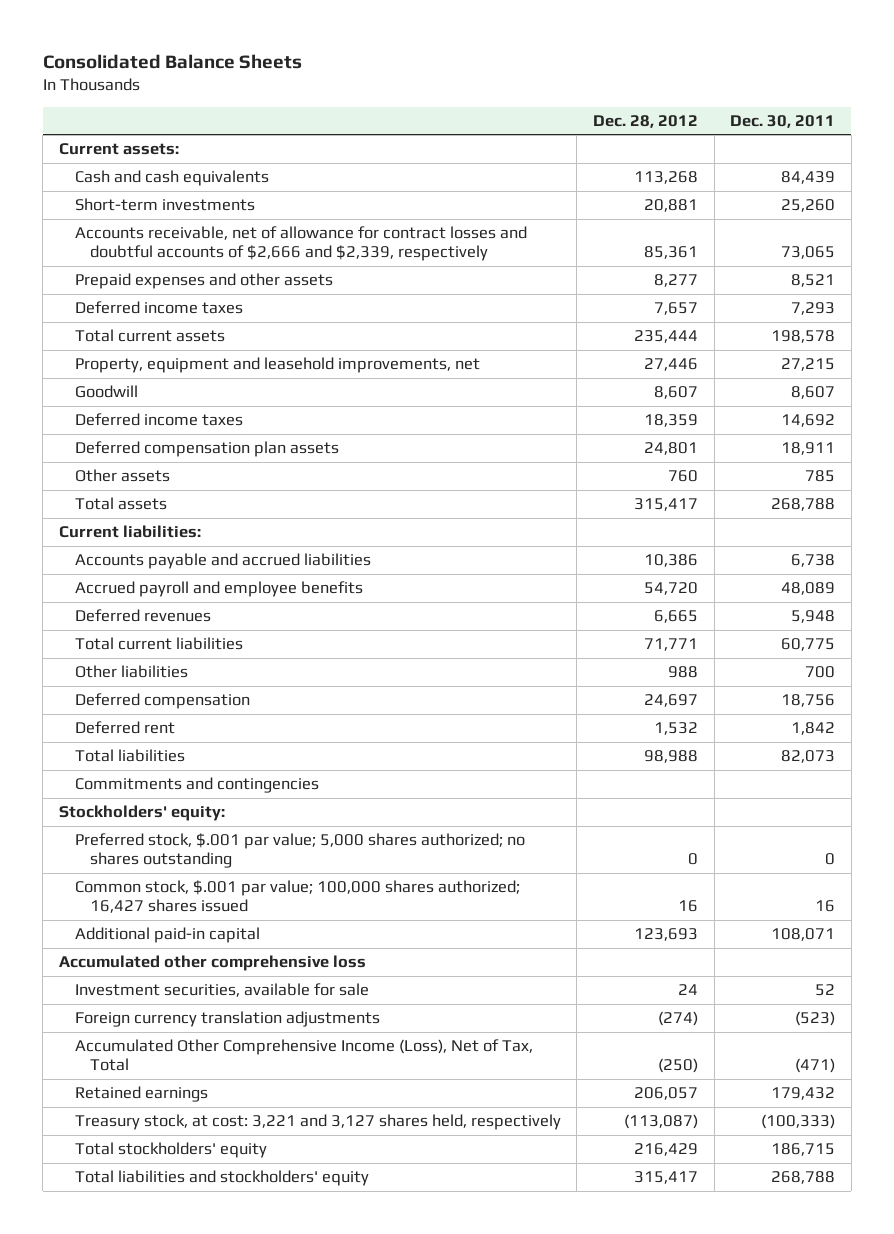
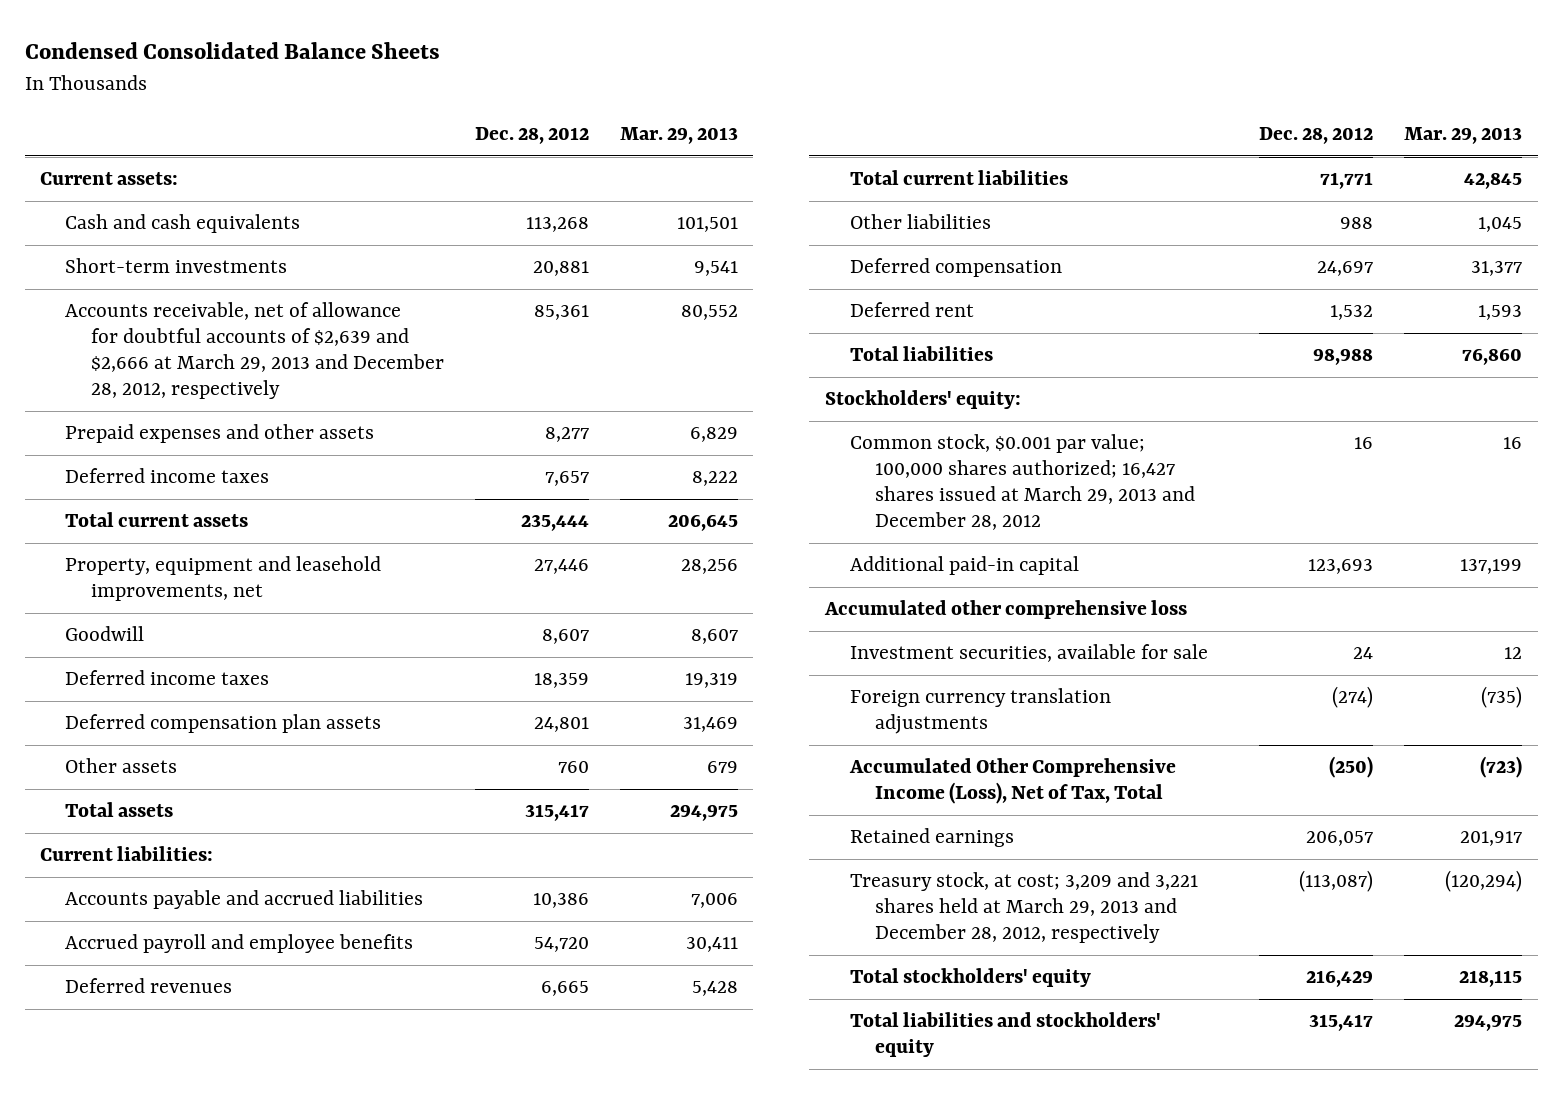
- Consolidated Balance Sheets
+ Condensed Consolidated Balance Sheets
- | Dec. 28, 2012 | Dec. 30, 2011
+ | Dec. 28, 2012 | Mar. 29, 2013
- Accounts receivable, net of allowance for contract losses and doubtful accounts of $2,666 and $2,339, respectively | 85,361 | 73,065
+ Accounts receivable, net of allowance for doubtful accounts of $2,639 and $2,666 at March 29, 2013 and December 28, 2012, respectively | 85,361 | 80,552
- Commitments and contingencies
- Preferred stock, $.001 par value; 5,000 shares authorized; no shares outstanding | 0 | 0
- Common stock, $.001 par value; 100,000 shares authorized; 16,427 shares issued | 16 | 16
+ Common stock, $0.001 par value; 100,000 shares authorized; 16,427 shares issued at March 29, 2013 and December 28, 2012 | 16 | 16
- Treasury stock, at cost: 3,221 and 3,127 shares held, respectively | (113,087) | (100,333)
+ Treasury stock, at cost; 3,209 and 3,221 shares held at March 29, 2013 and December 28, 2012, respectively | (113,087) | (120,294)

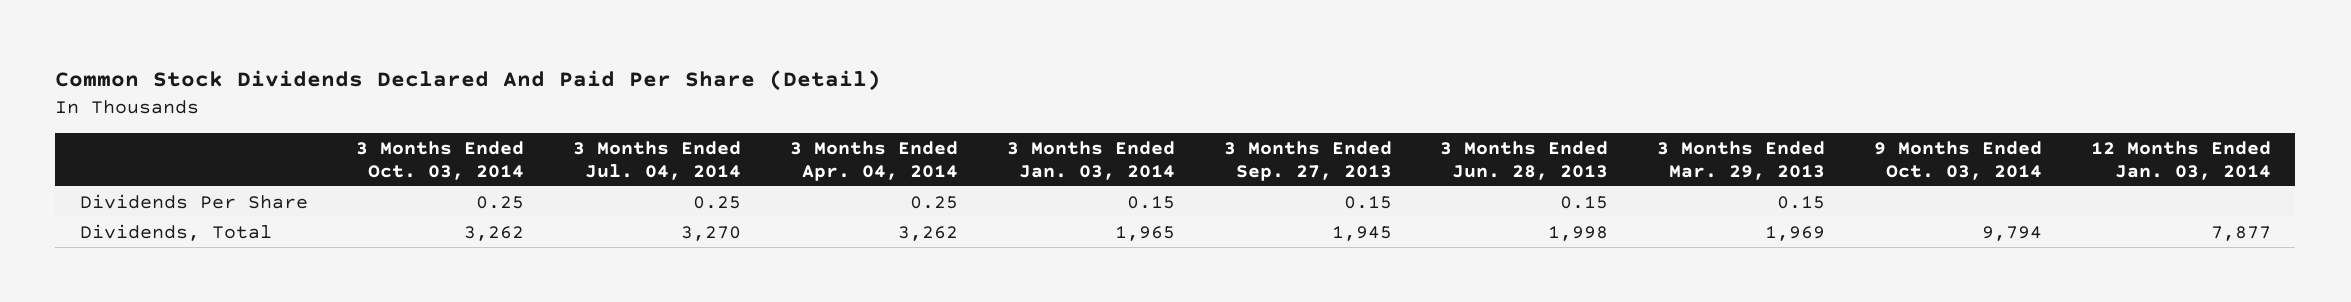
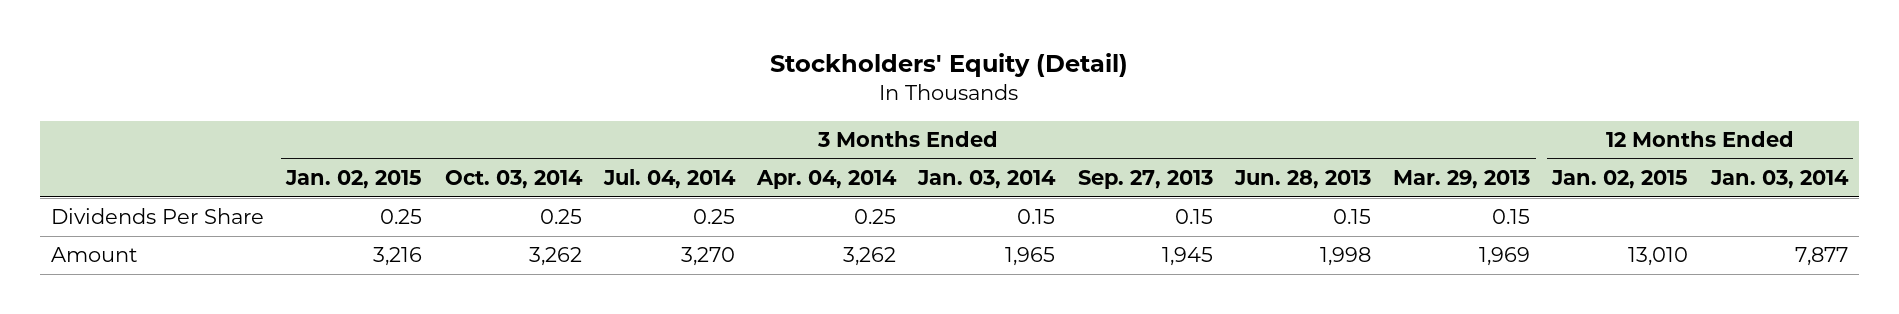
- Common Stock Dividends Declared And Paid Per Share (Detail)
+ Stockholders' Equity (Detail)
- | 3 Months Ended Oct. 03, 2014 | 3 Months Ended Jul. 04, 2014 | 3 Months Ended Apr. 04, 2014 | 3 Months Ended Jan. 03, 2014 | 3 Months Ended Sep. 27, 2013 | 3 Months Ended Jun. 28, 2013 | 3 Months Ended Mar. 29, 2013 | 9 Months Ended Oct. 03, 2014 | 12 Months Ended Jan. 03, 2014
+ | 3 Months Ended Jan. 02, 2015 | 3 Months Ended Oct. 03, 2014 | 3 Months Ended Jul. 04, 2014 | 3 Months Ended Apr. 04, 2014 | 3 Months Ended Jan. 03, 2014 | 3 Months Ended Sep. 27, 2013 | 3 Months Ended Jun. 28, 2013 | 3 Months Ended Mar. 29, 2013 | 12 Months Ended Jan. 02, 2015 | 12 Months Ended Jan. 03, 2014
- Dividends, Total | 3,262 | 3,270 | 3,262 | 1,965 | 1,945 | 1,998 | 1,969 | 9,794 | 7,877
+ Amount | 3,216 | 3,262 | 3,270 | 3,262 | 1,965 | 1,945 | 1,998 | 1,969 | 13,010 | 7,877

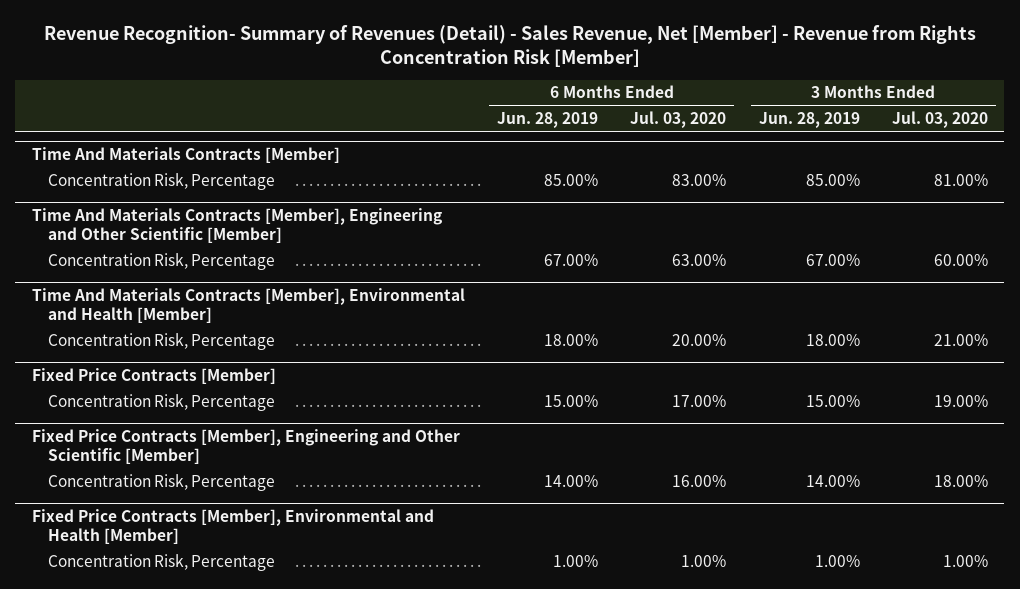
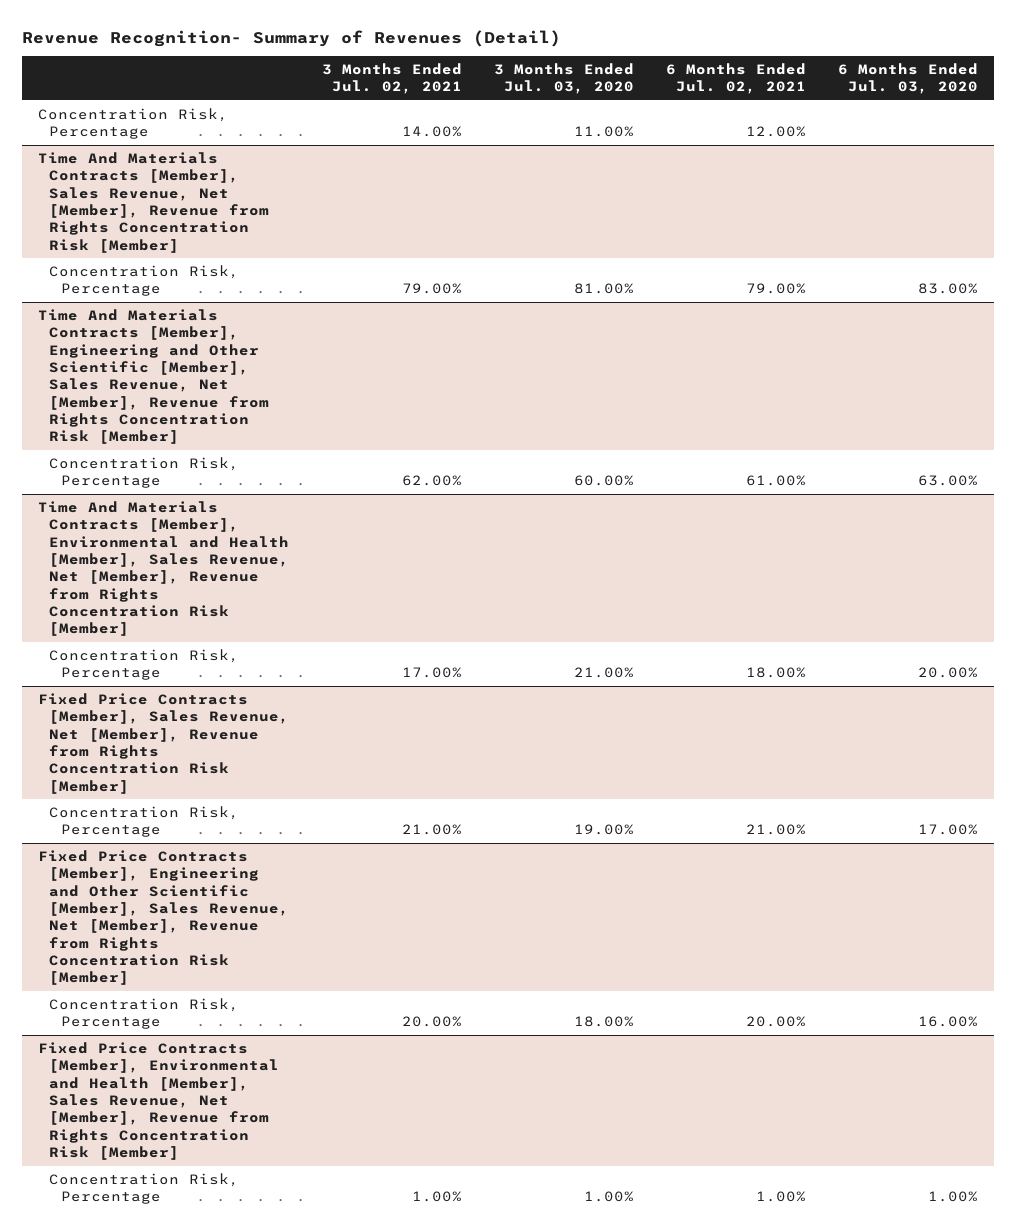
- Revenue Recognition- Summary of Revenues (Detail) - Sales Revenue, Net [Member] - Revenue from Rights Concentration Risk [Member]
+ Revenue Recognition- Summary of Revenues (Detail)
- | 6 Months Ended Jun. 28, 2019 | 6 Months Ended Jul. 03, 2020 | 3 Months Ended Jun. 28, 2019 | 3 Months Ended Jul. 03, 2020
+ | 3 Months Ended Jul. 02, 2021 | 3 Months Ended Jul. 03, 2020 | 6 Months Ended Jul. 02, 2021 | 6 Months Ended Jul. 03, 2020
- Time And Materials Contracts [Member]
+ Concentration Risk, Percentage | 14.00% | 11.00% | 12.00% |
+ Time And Materials Contracts [Member], Sales Revenue, Net [Member], Revenue from Rights Concentration Risk [Member]
- Time And Materials Contracts [Member], Engineering and Other Scientific [Member]
+ Time And Materials Contracts [Member], Engineering and Other Scientific [Member], Sales Revenue, Net [Member], Revenue from Rights Concentration Risk [Member]
- Time And Materials Contracts [Member], Environmental and Health [Member]
+ Time And Materials Contracts [Member], Environmental and Health [Member], Sales Revenue, Net [Member], Revenue from Rights Concentration Risk [Member]
- Fixed Price Contracts [Member]
+ Fixed Price Contracts [Member], Sales Revenue, Net [Member], Revenue from Rights Concentration Risk [Member]
- Fixed Price Contracts [Member], Engineering and Other Scientific [Member]
+ Fixed Price Contracts [Member], Engineering and Other Scientific [Member], Sales Revenue, Net [Member], Revenue from Rights Concentration Risk [Member]
- Fixed Price Contracts [Member], Environmental and Health [Member]
+ Fixed Price Contracts [Member], Environmental and Health [Member], Sales Revenue, Net [Member], Revenue from Rights Concentration Risk [Member]

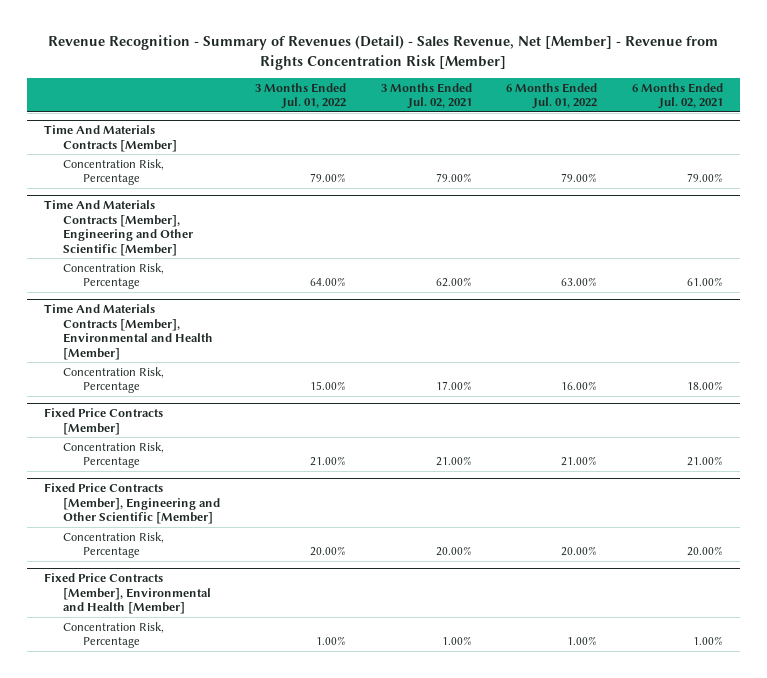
- Revenue Recognition- Summary of Revenues (Detail)
+ Revenue Recognition - Summary of Revenues (Detail) - Sales Revenue, Net [Member] - Revenue from Rights Concentration Risk [Member]
- | 3 Months Ended Jul. 02, 2021 | 3 Months Ended Jul. 03, 2020 | 6 Months Ended Jul. 02, 2021 | 6 Months Ended Jul. 03, 2020
+ | 3 Months Ended Jul. 01, 2022 | 3 Months Ended Jul. 02, 2021 | 6 Months Ended Jul. 01, 2022 | 6 Months Ended Jul. 02, 2021
- Concentration Risk, Percentage | 14.00% | 11.00% | 12.00% |
- Time And Materials Contracts [Member], Sales Revenue, Net [Member], Revenue from Rights Concentration Risk [Member]
+ Time And Materials Contracts [Member]
- Time And Materials Contracts [Member], Engineering and Other Scientific [Member], Sales Revenue, Net [Member], Revenue from Rights Concentration Risk [Member]
+ Time And Materials Contracts [Member], Engineering and Other Scientific [Member]
- Time And Materials Contracts [Member], Environmental and Health [Member], Sales Revenue, Net [Member], Revenue from Rights Concentration Risk [Member]
+ Time And Materials Contracts [Member], Environmental and Health [Member]
- Fixed Price Contracts [Member], Sales Revenue, Net [Member], Revenue from Rights Concentration Risk [Member]
+ Fixed Price Contracts [Member]
- Fixed Price Contracts [Member], Engineering and Other Scientific [Member], Sales Revenue, Net [Member], Revenue from Rights Concentration Risk [Member]
+ Fixed Price Contracts [Member], Engineering and Other Scientific [Member]
- Fixed Price Contracts [Member], Environmental and Health [Member], Sales Revenue, Net [Member], Revenue from Rights Concentration Risk [Member]
+ Fixed Price Contracts [Member], Environmental and Health [Member]

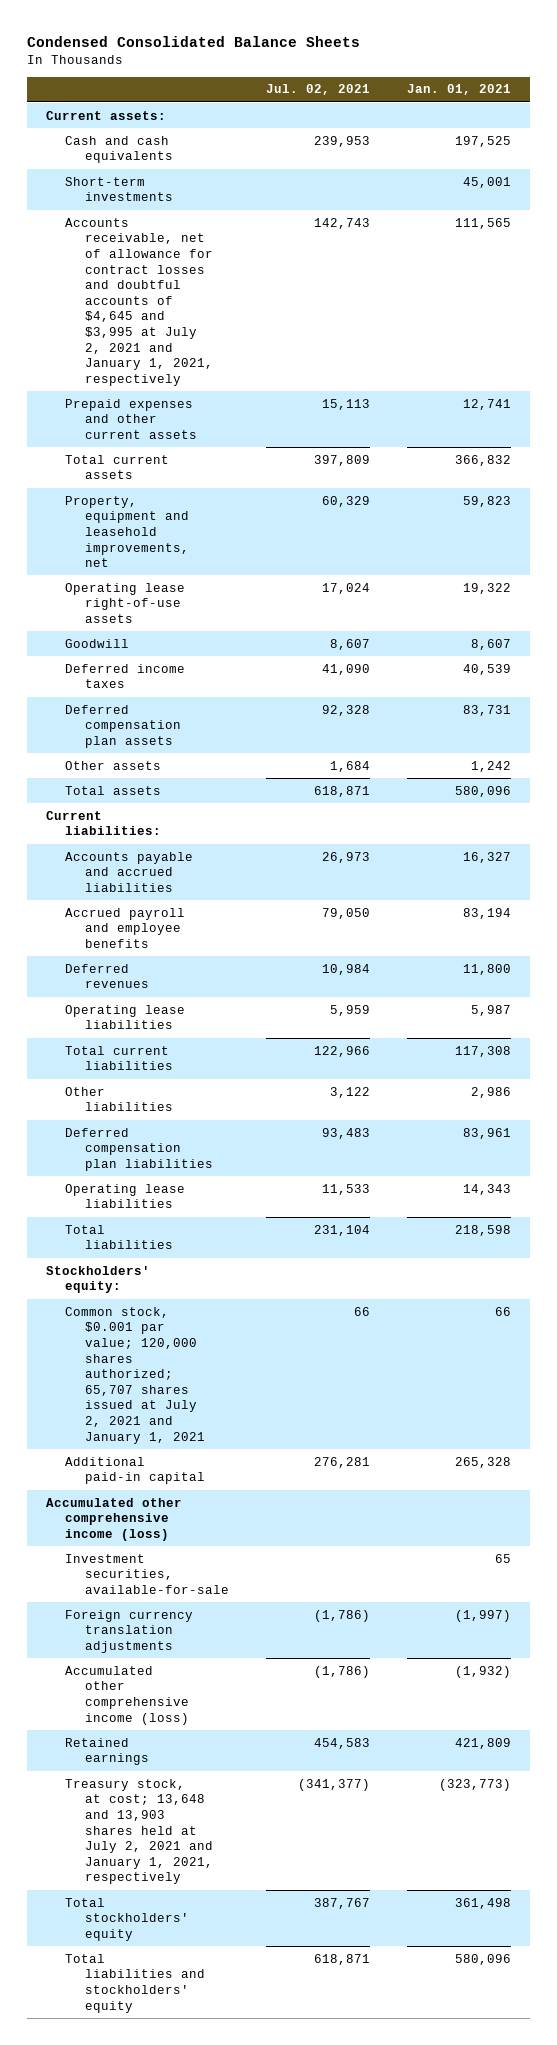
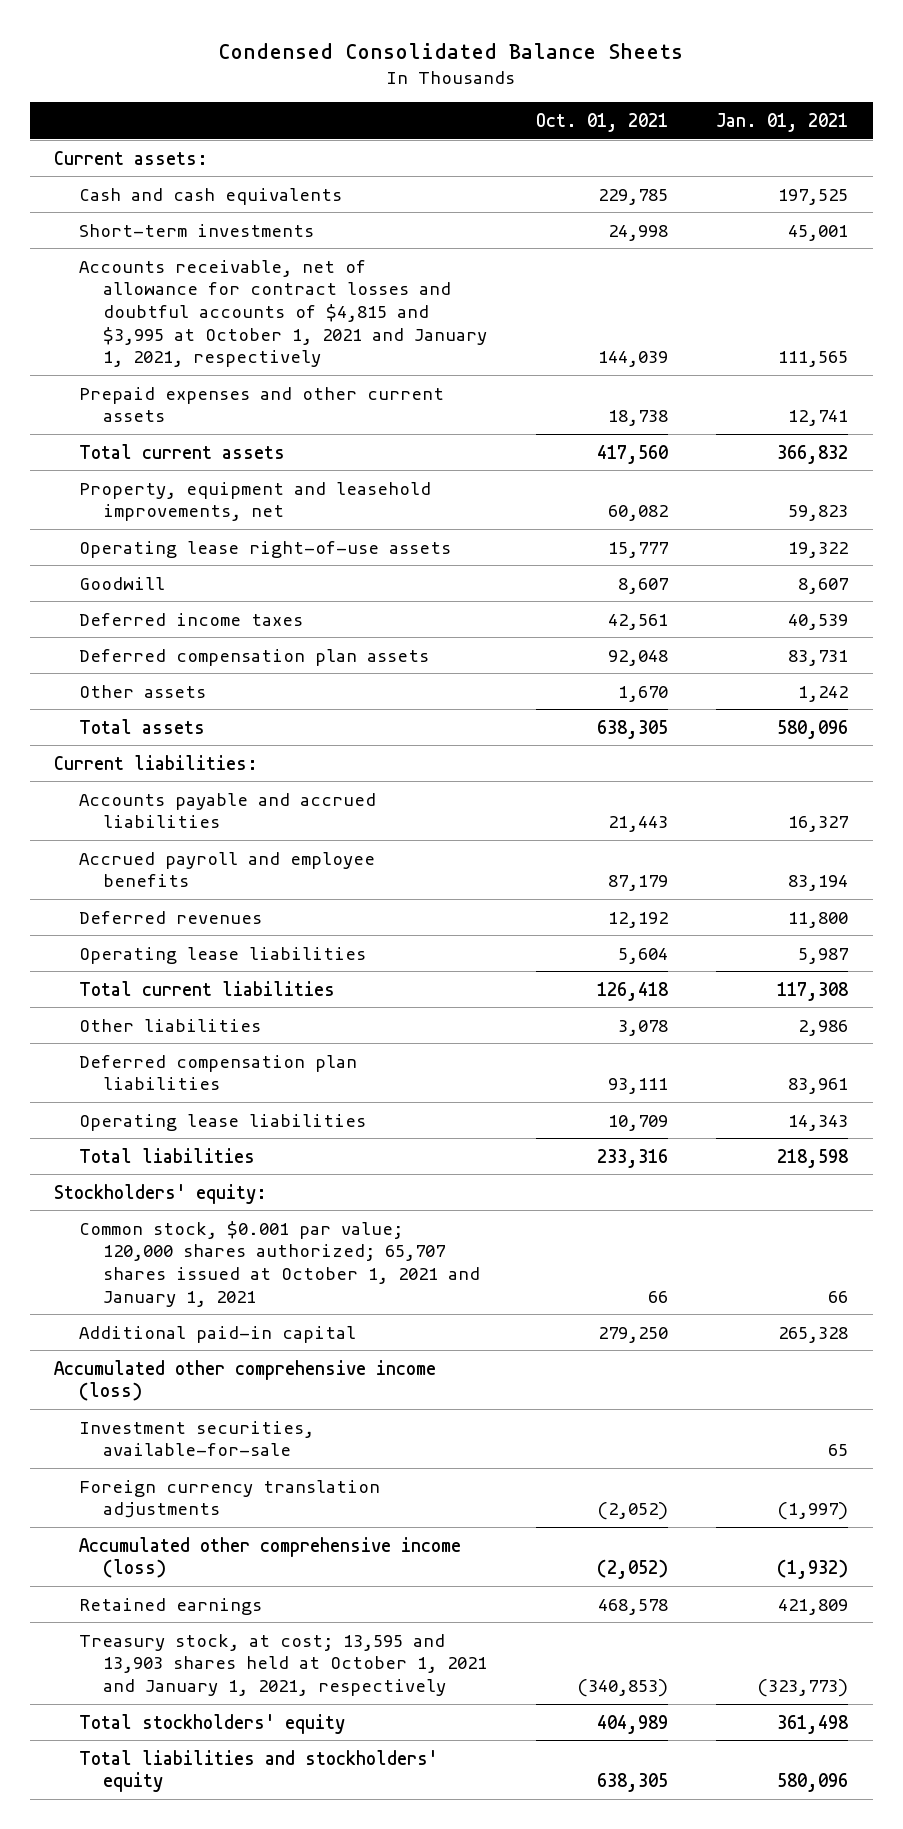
- | Jul. 02, 2021 | Jan. 01, 2021
+ | Oct. 01, 2021 | Jan. 01, 2021
- Accounts receivable, net of allowance for contract losses and doubtful accounts of $4,645 and $3,995 at July 2, 2021 and January 1, 2021, respectively | 142,743 | 111,565
+ Accounts receivable, net of allowance for contract losses and doubtful accounts of $4,815 and $3,995 at October 1, 2021 and January 1, 2021, respectively | 144,039 | 111,565
- Common stock, $0.001 par value; 120,000 shares authorized; 65,707 shares issued at July 2, 2021 and January 1, 2021 | 66 | 66
+ Common stock, $0.001 par value; 120,000 shares authorized; 65,707 shares issued at October 1, 2021 and January 1, 2021 | 66 | 66
- Treasury stock, at cost; 13,648 and 13,903 shares held at July 2, 2021 and January 1, 2021, respectively | (341,377) | (323,773)
+ Treasury stock, at cost; 13,595 and 13,903 shares held at October 1, 2021 and January 1, 2021, respectively | (340,853) | (323,773)

